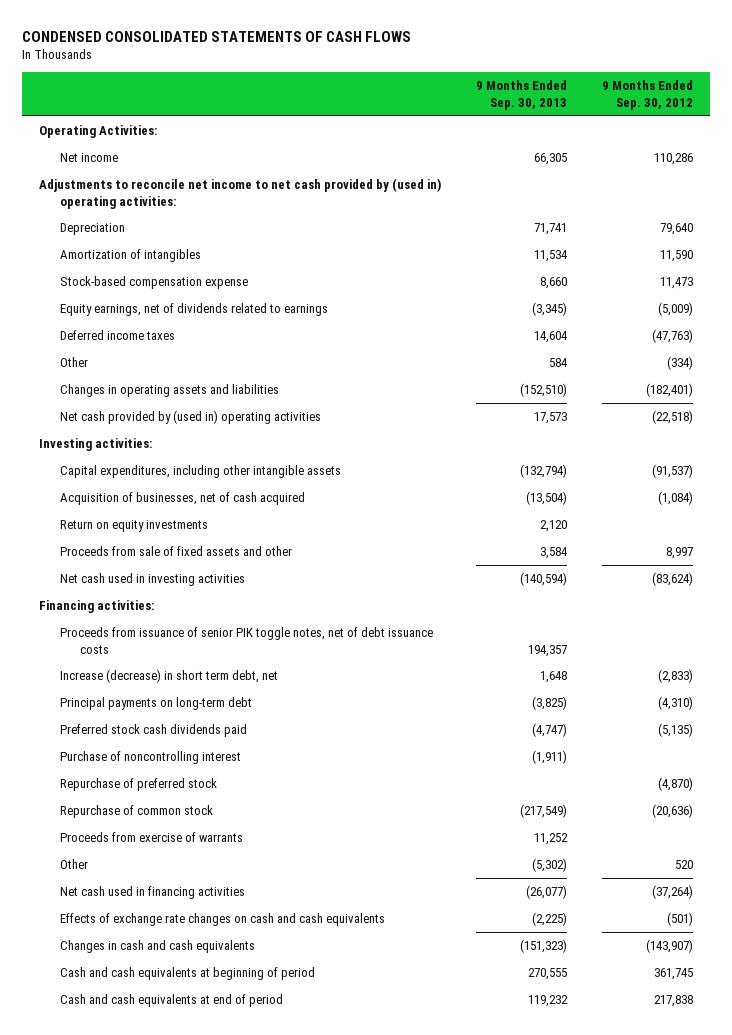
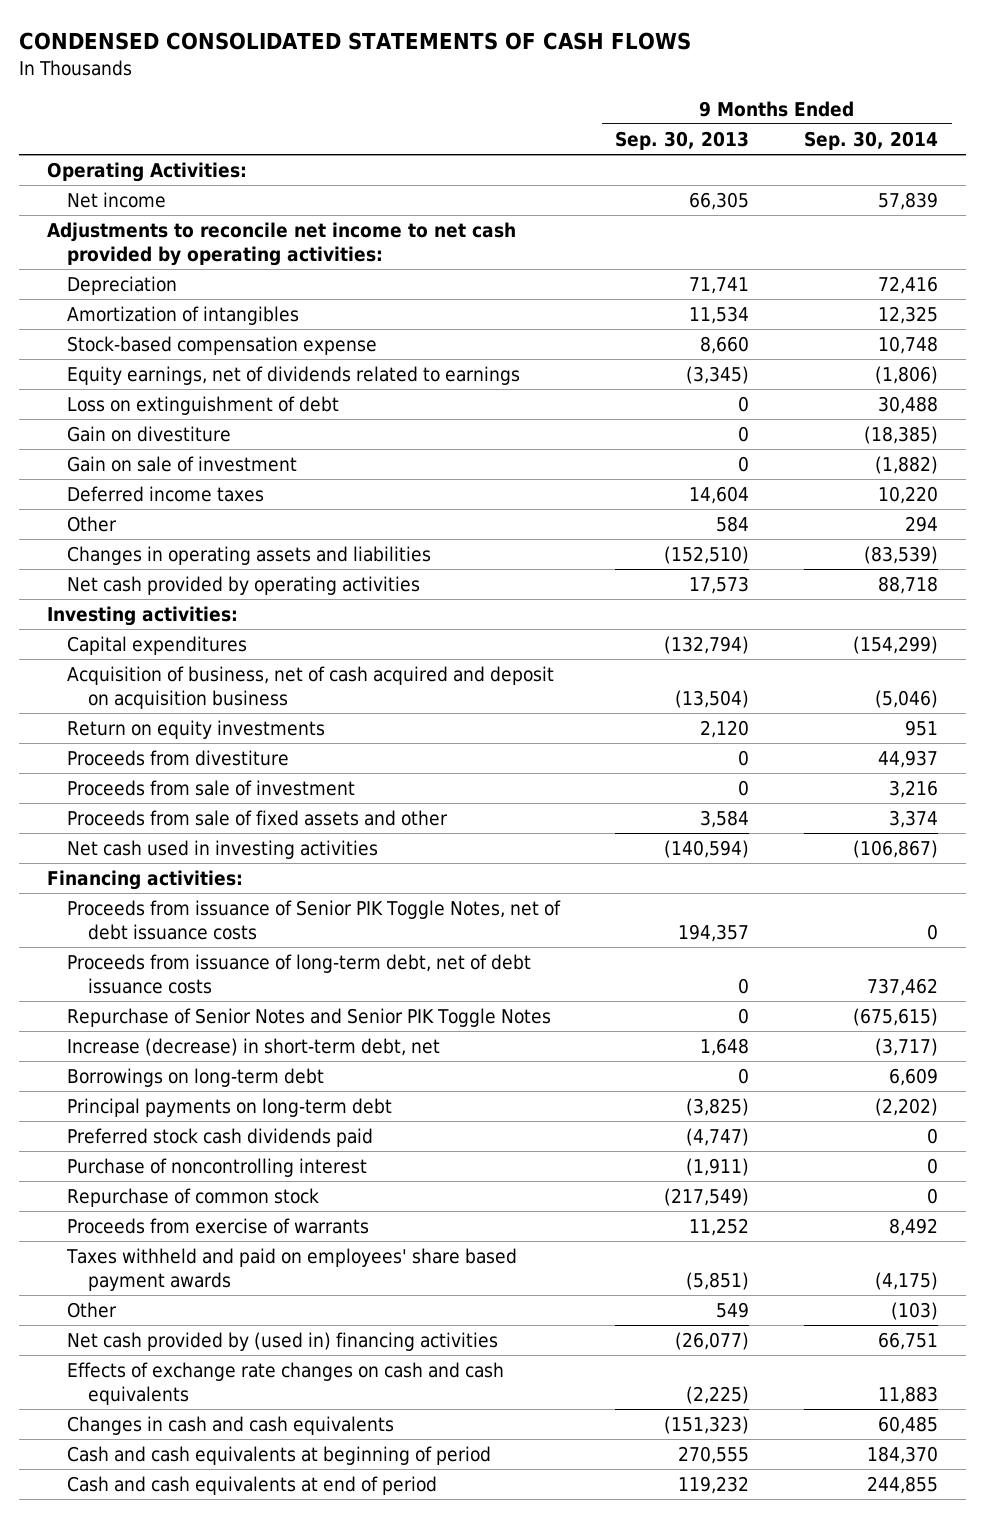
- | 9 Months Ended Sep. 30, 2013 | 9 Months Ended Sep. 30, 2012
+ | 9 Months Ended Sep. 30, 2013 | 9 Months Ended Sep. 30, 2014
- Adjustments to reconcile net income to net cash provided by (used in) operating activities:
+ Adjustments to reconcile net income to net cash provided by operating activities:
+ Loss on extinguishment of debt | 0 | 30,488
+ Gain on divestiture | 0 | (18,385)
+ Gain on sale of investment | 0 | (1,882)
- Net cash provided by (used in) operating activities | 17,573 | (22,518)
+ Net cash provided by operating activities | 17,573 | 88,718
- Capital expenditures, including other intangible assets | (132,794) | (91,537)
- Acquisition of businesses, net of cash acquired | (13,504) | (1,084)
+ Capital expenditures | (132,794) | (154,299)
+ Acquisition of business, net of cash acquired and deposit on acquisition business | (13,504) | (5,046)
+ Proceeds from divestiture | 0 | 44,937
+ Proceeds from sale of investment | 0 | 3,216
- Proceeds from issuance of senior PIK toggle notes, net of debt issuance costs | 194,357 |
- Increase (decrease) in short term debt, net | 1,648 | (2,833)
+ Proceeds from issuance of Senior PIK Toggle Notes, net of debt issuance costs | 194,357 | 0
+ Proceeds from issuance of long-term debt, net of debt issuance costs | 0 | 737,462
+ Repurchase of Senior Notes and Senior PIK Toggle Notes | 0 | (675,615)
+ Increase (decrease) in short-term debt, net | 1,648 | (3,717)
+ Borrowings on long-term debt | 0 | 6,609
- Repurchase of preferred stock | | (4,870)
- Other | (5,302) | 520
- Net cash used in financing activities | (26,077) | (37,264)
+ Taxes withheld and paid on employees' share based payment awards | (5,851) | (4,175)
+ Other | 549 | (103)
+ Net cash provided by (used in) financing activities | (26,077) | 66,751

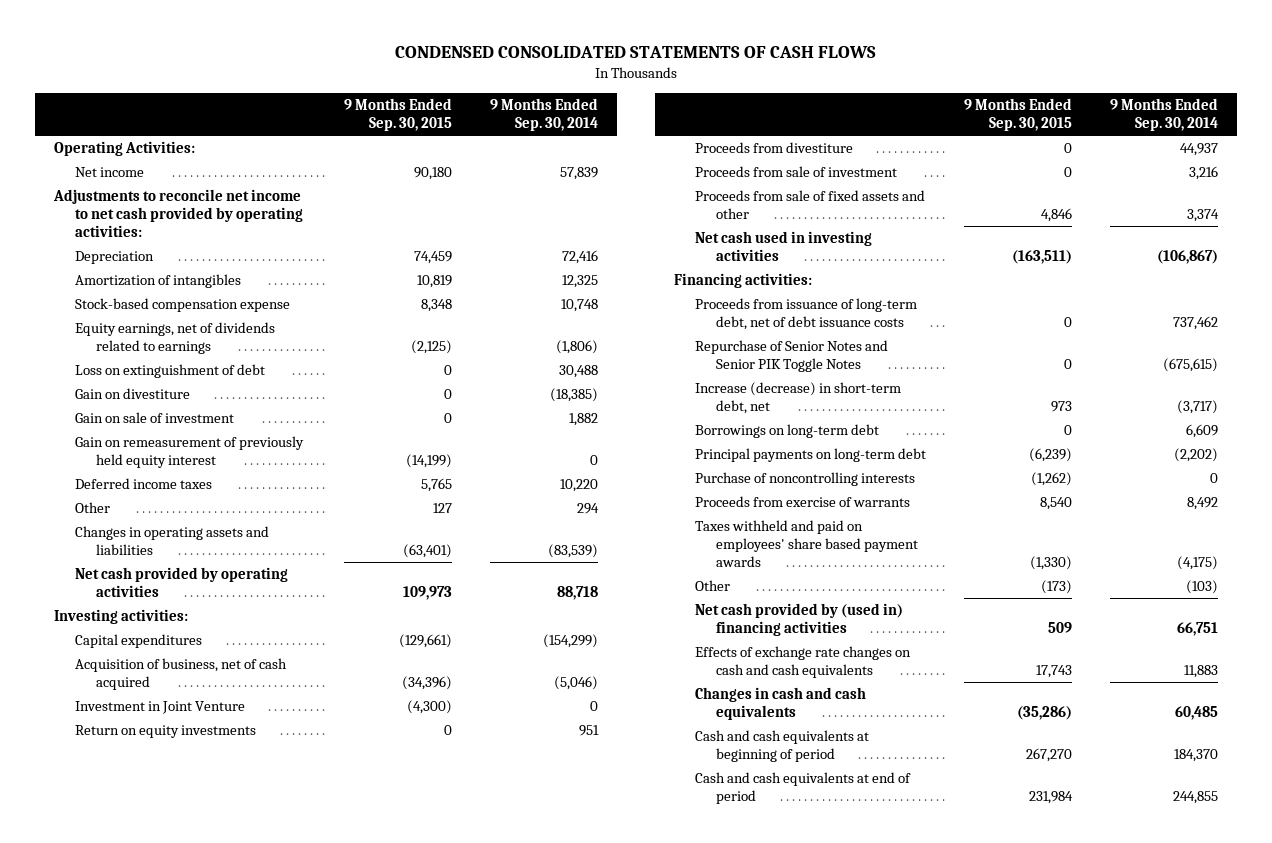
- | 9 Months Ended Sep. 30, 2013 | 9 Months Ended Sep. 30, 2014
+ | 9 Months Ended Sep. 30, 2015 | 9 Months Ended Sep. 30, 2014
- Gain on sale of investment | 0 | (1,882)
+ Gain on sale of investment | 0 | 1,882
+ Gain on remeasurement of previously held equity interest | (14,199) | 0
- Acquisition of business, net of cash acquired and deposit on acquisition business | (13,504) | (5,046)
+ Acquisition of business, net of cash acquired | (34,396) | (5,046)
+ Investment in Joint Venture | (4,300) | 0
- Proceeds from issuance of Senior PIK Toggle Notes, net of debt issuance costs | 194,357 | 0
- Preferred stock cash dividends paid | (4,747) | 0
- Purchase of noncontrolling interest | (1,911) | 0
- Repurchase of common stock | (217,549) | 0
+ Purchase of noncontrolling interests | (1,262) | 0

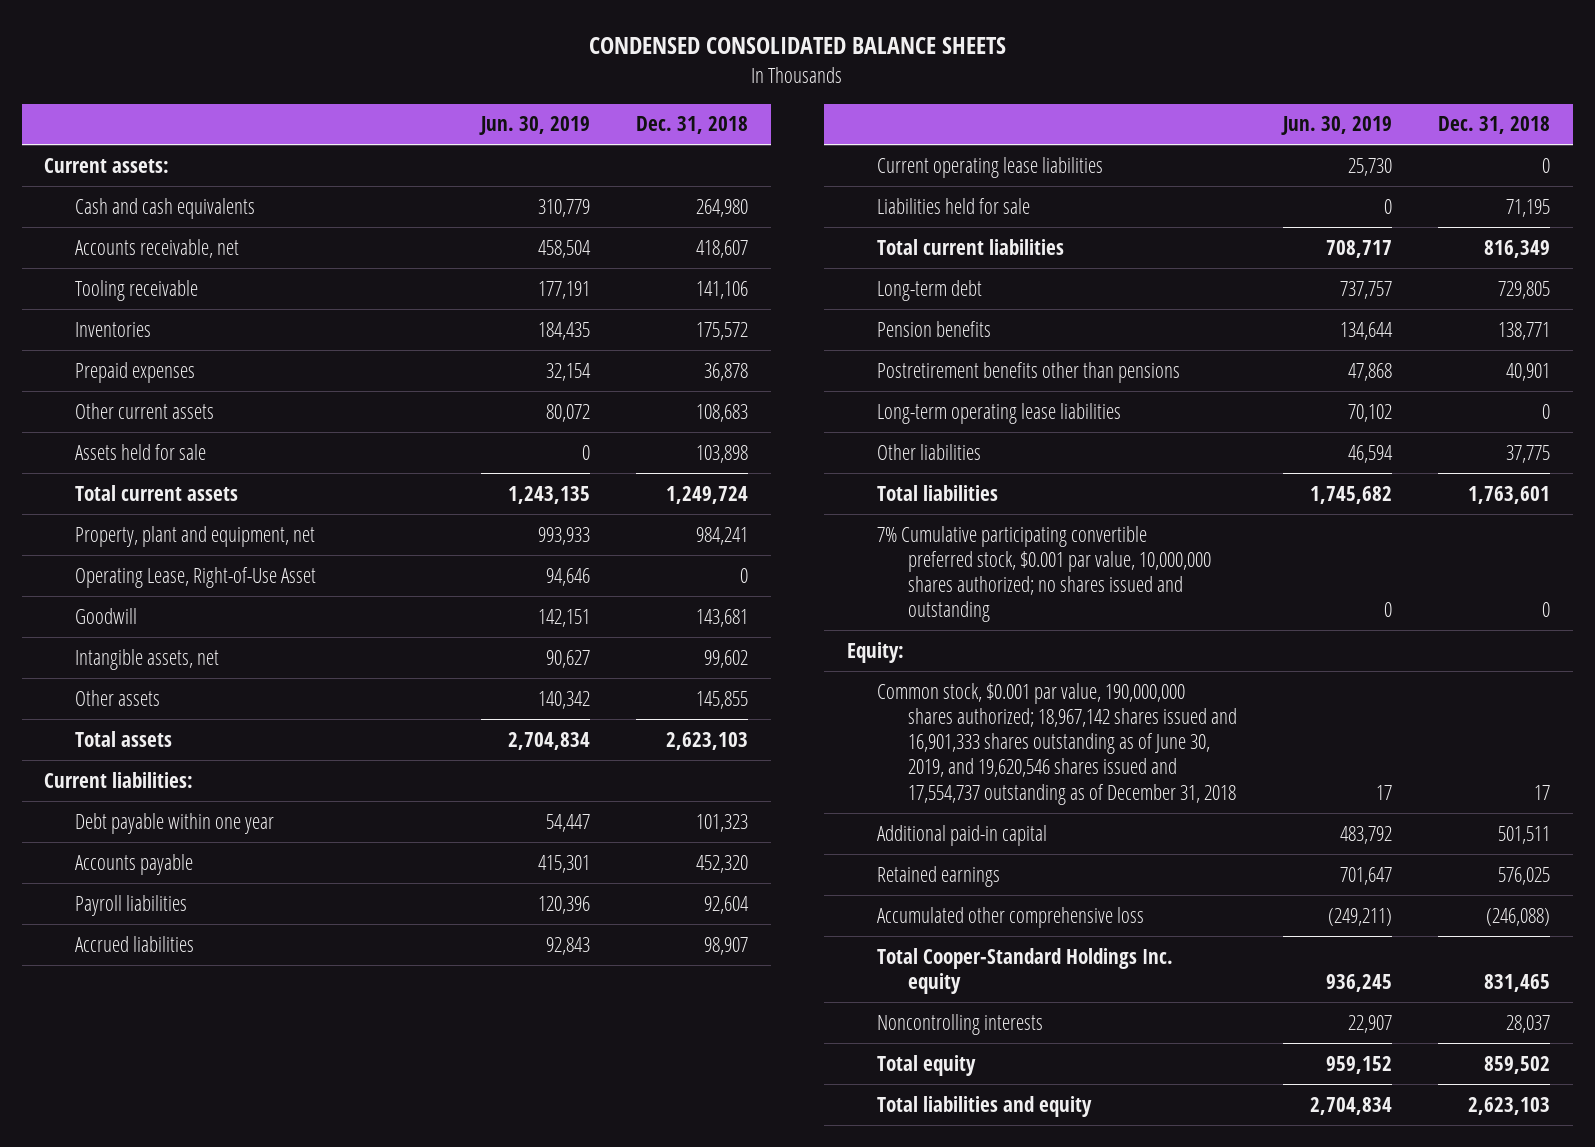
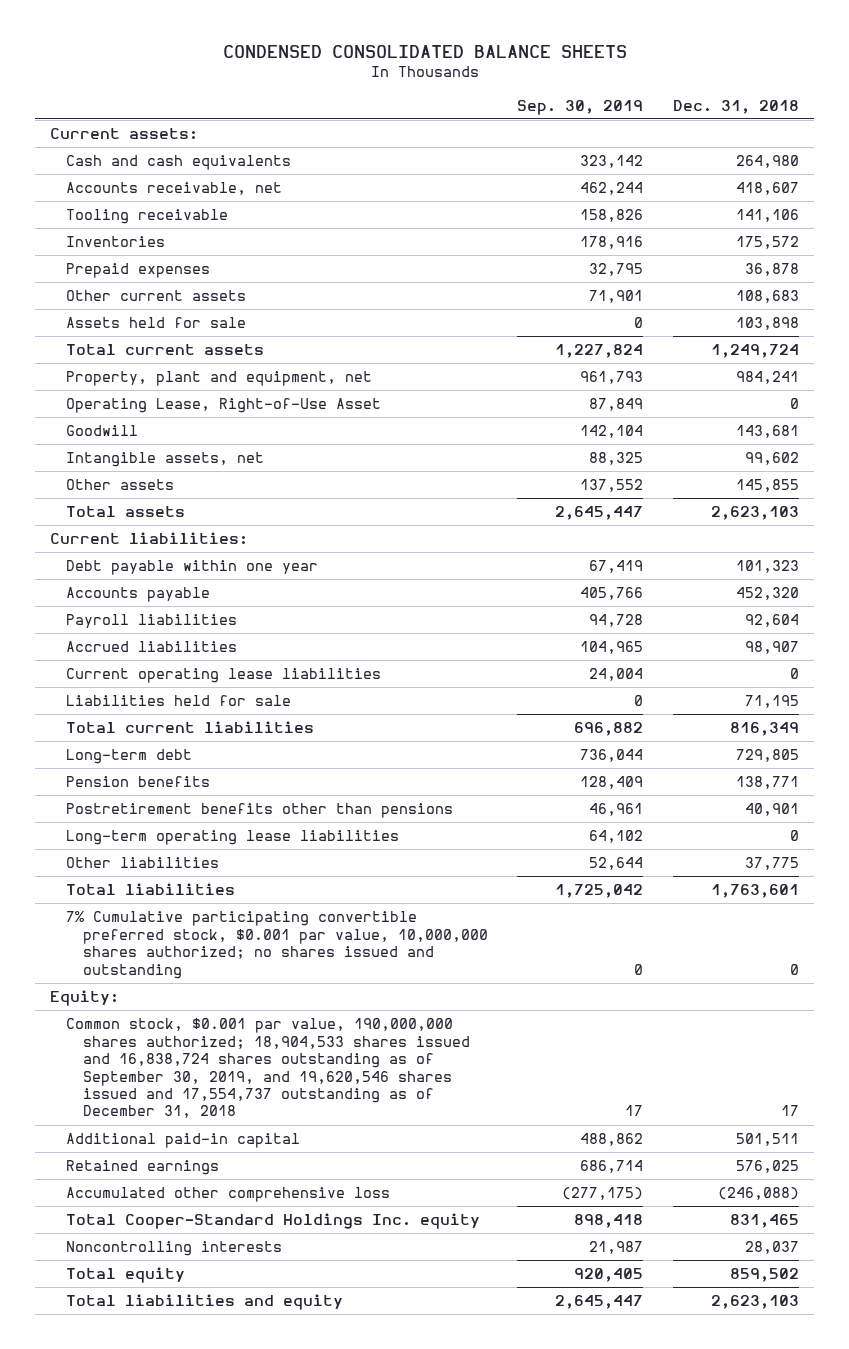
- | Jun. 30, 2019 | Dec. 31, 2018
+ | Sep. 30, 2019 | Dec. 31, 2018
- Common stock, $0.001 par value, 190,000,000 shares authorized; 18,967,142 shares issued and 16,901,333 shares outstanding as of June 30, 2019, and 19,620,546 shares issued and 17,554,737 outstanding as of December 31, 2018 | 17 | 17
+ Common stock, $0.001 par value, 190,000,000 shares authorized; 18,904,533 shares issued and 16,838,724 shares outstanding as of September 30, 2019, and 19,620,546 shares issued and 17,554,737 outstanding as of December 31, 2018 | 17 | 17

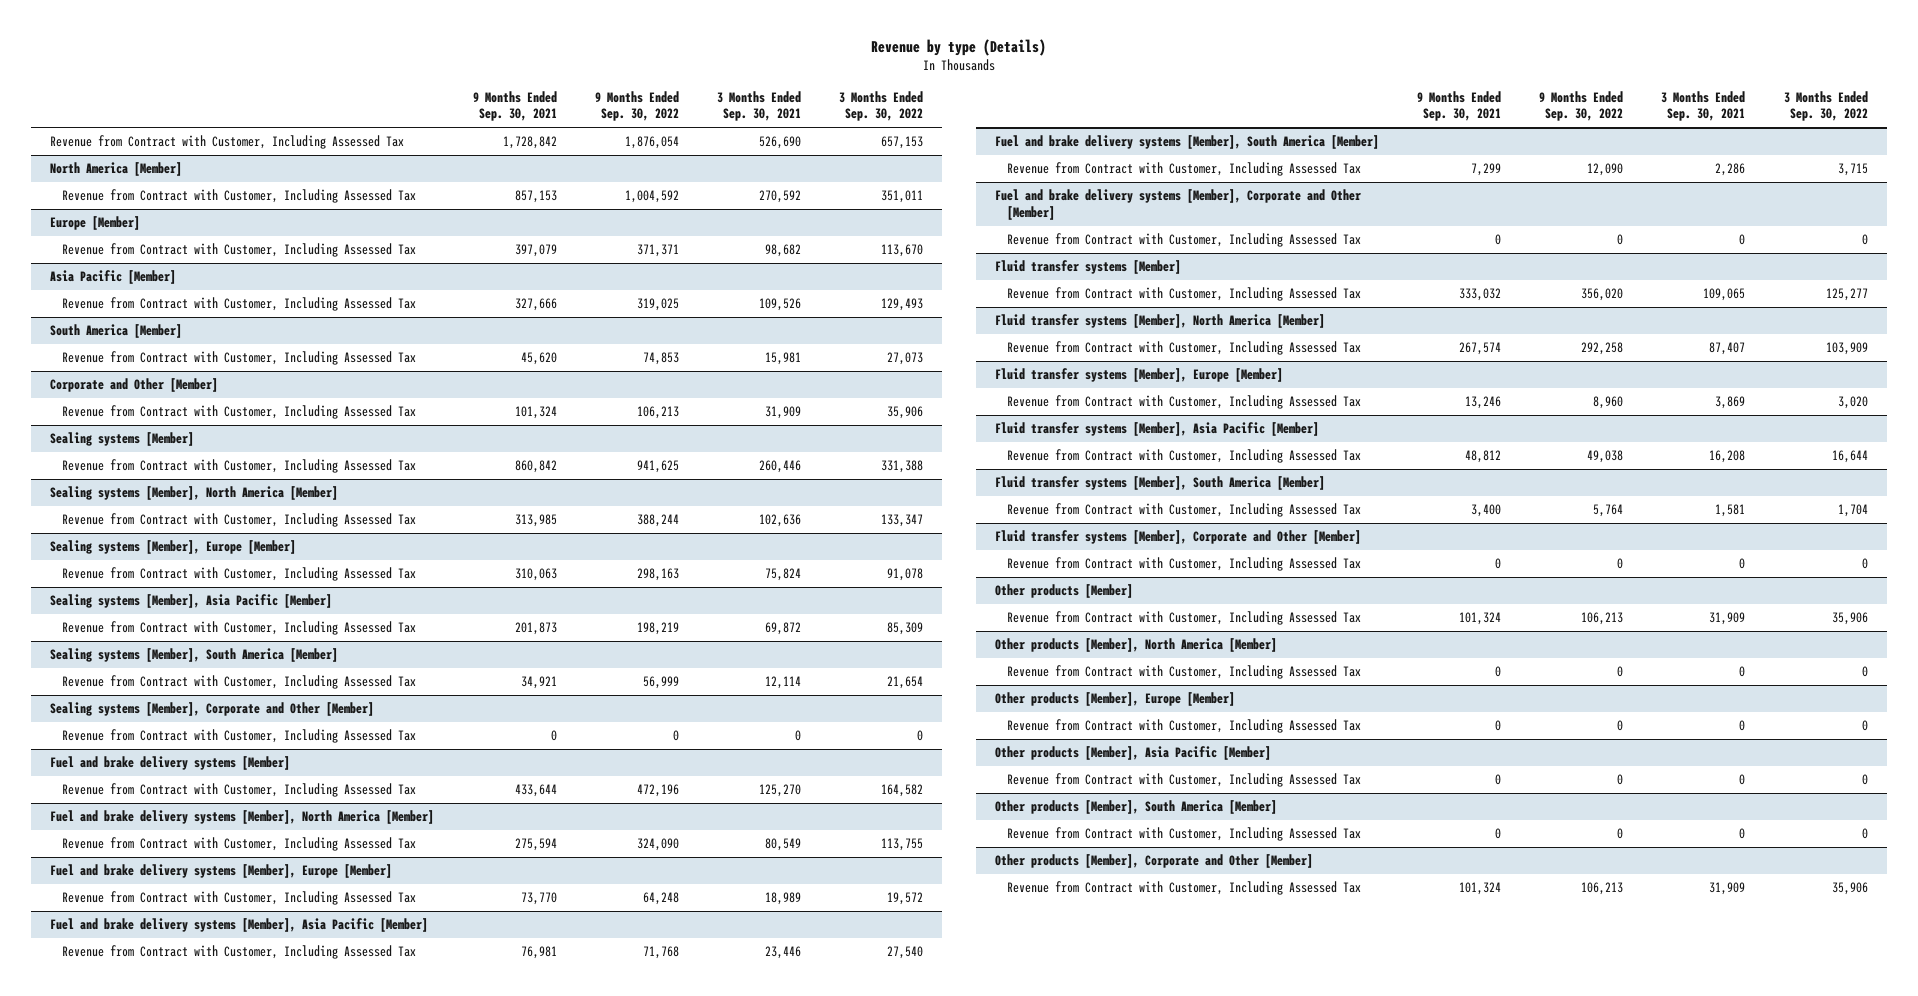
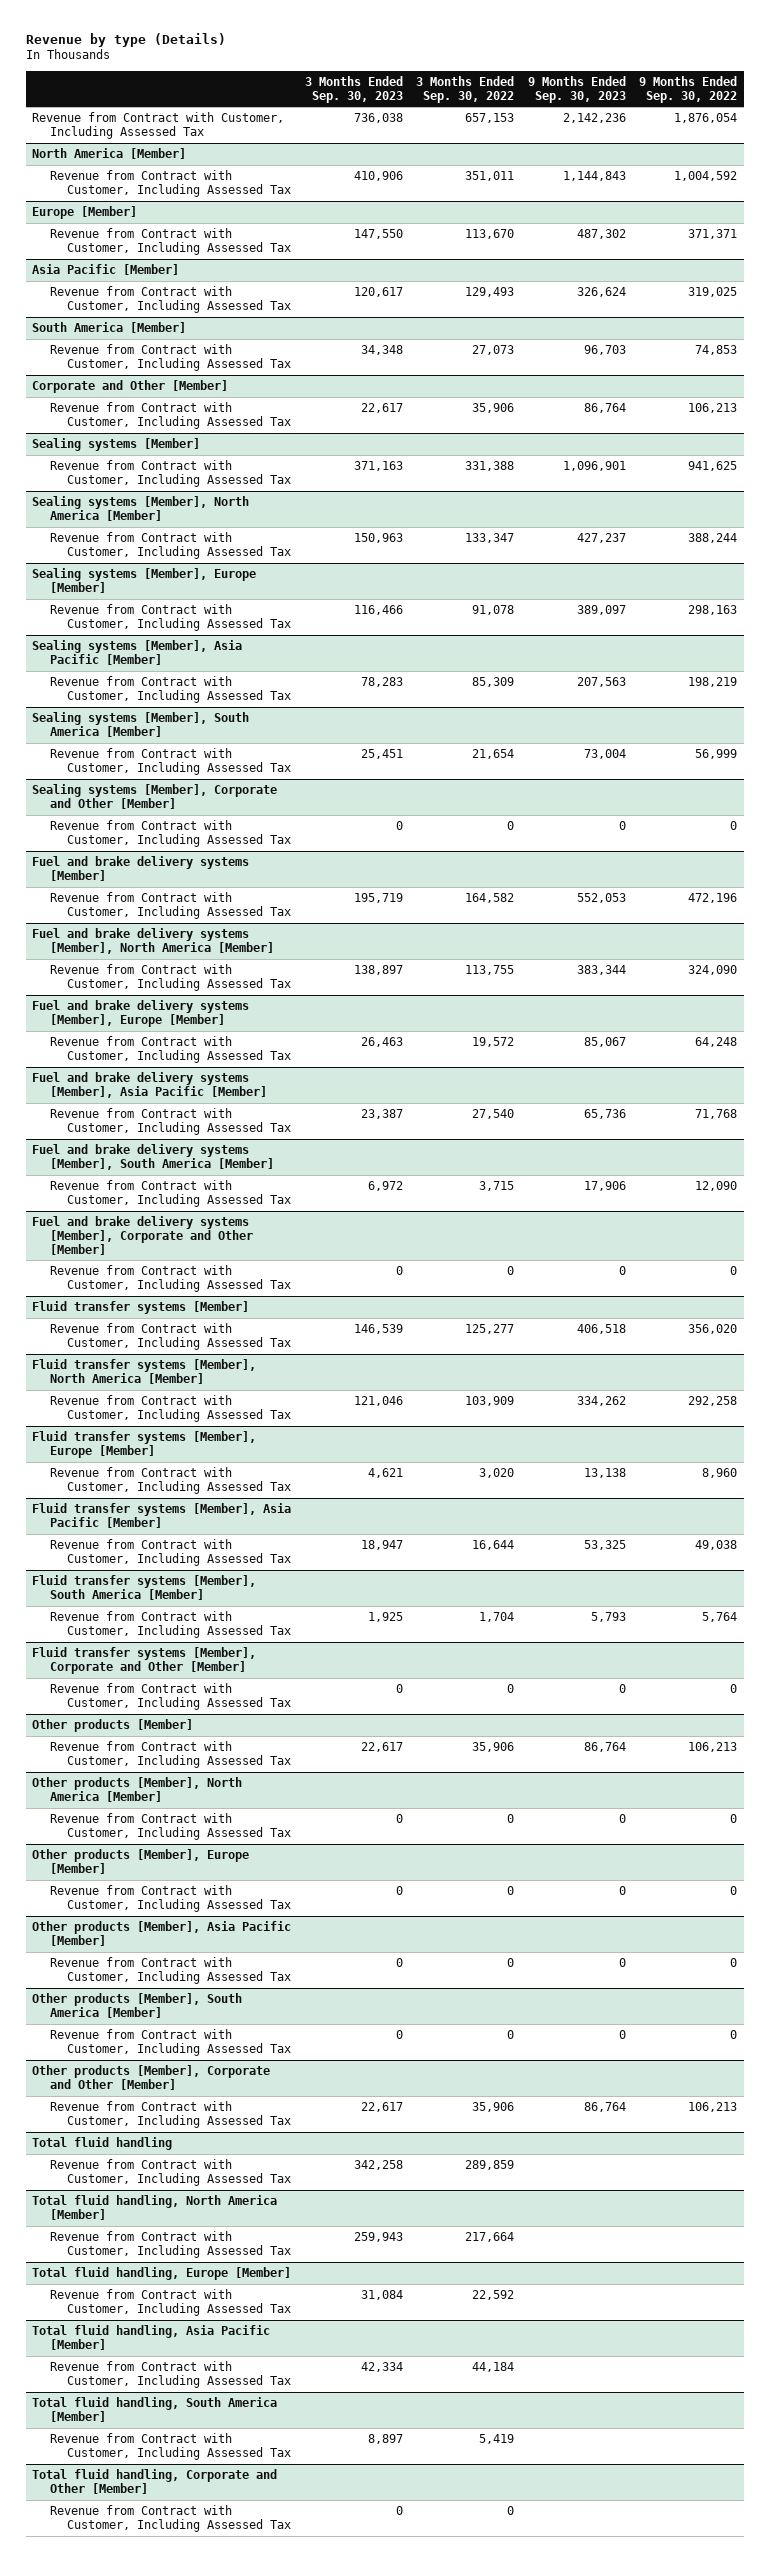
- | 9 Months Ended Sep. 30, 2021 | 9 Months Ended Sep. 30, 2022 | 3 Months Ended Sep. 30, 2021 | 3 Months Ended Sep. 30, 2022
+ | 3 Months Ended Sep. 30, 2023 | 3 Months Ended Sep. 30, 2022 | 9 Months Ended Sep. 30, 2023 | 9 Months Ended Sep. 30, 2022
+ Total fluid handling
+ Revenue from Contract with Customer, Including Assessed Tax | 342,258 | 289,859 | |
+ Total fluid handling, North America [Member]
+ Revenue from Contract with Customer, Including Assessed Tax | 259,943 | 217,664 | |
+ Total fluid handling, Europe [Member]
+ Revenue from Contract with Customer, Including Assessed Tax | 31,084 | 22,592 | |
+ Total fluid handling, Asia Pacific [Member]
+ Revenue from Contract with Customer, Including Assessed Tax | 42,334 | 44,184 | |
+ Total fluid handling, South America [Member]
+ Revenue from Contract with Customer, Including Assessed Tax | 8,897 | 5,419 | |
+ Total fluid handling, Corporate and Other [Member]
+ Revenue from Contract with Customer, Including Assessed Tax | 0 | 0 | |

